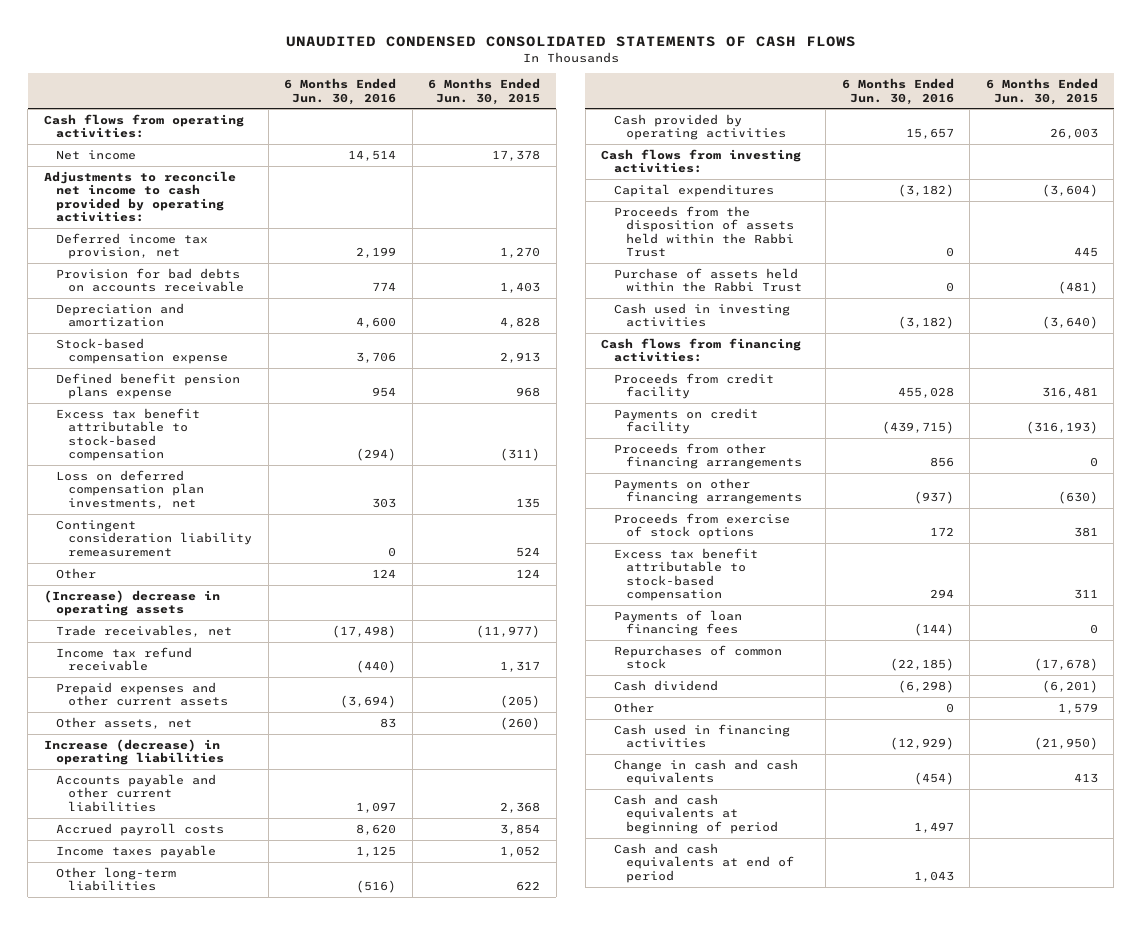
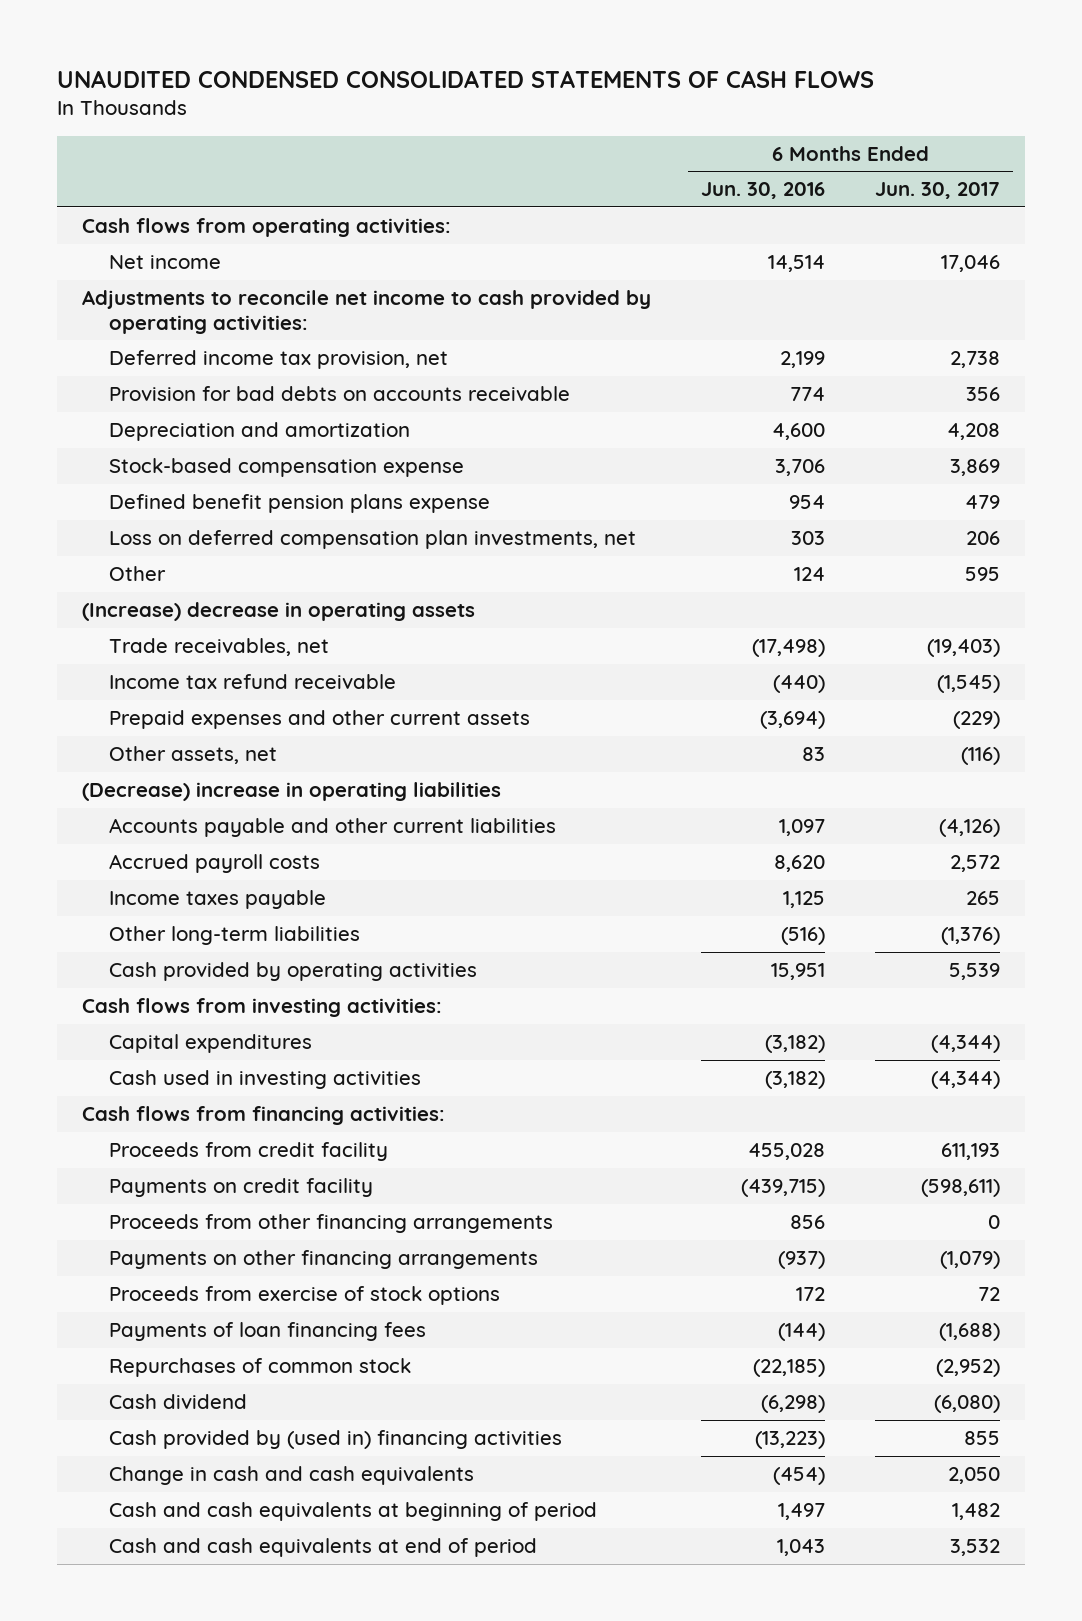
- | 6 Months Ended Jun. 30, 2016 | 6 Months Ended Jun. 30, 2015
+ | 6 Months Ended Jun. 30, 2016 | 6 Months Ended Jun. 30, 2017
- Excess tax benefit attributable to stock-based compensation | (294) | (311)
- Contingent consideration liability remeasurement | 0 | 524
- Increase (decrease) in operating liabilities
+ (Decrease) increase in operating liabilities
- Cash provided by operating activities | 15,657 | 26,003
+ Cash provided by operating activities | 15,951 | 5,539
- Proceeds from the disposition of assets held within the Rabbi Trust | 0 | 445
- Purchase of assets held within the Rabbi Trust | 0 | (481)
- Excess tax benefit attributable to stock-based compensation | 294 | 311
- Other | 0 | 1,579
- Cash used in financing activities | (12,929) | (21,950)
+ Cash provided by (used in) financing activities | (13,223) | 855

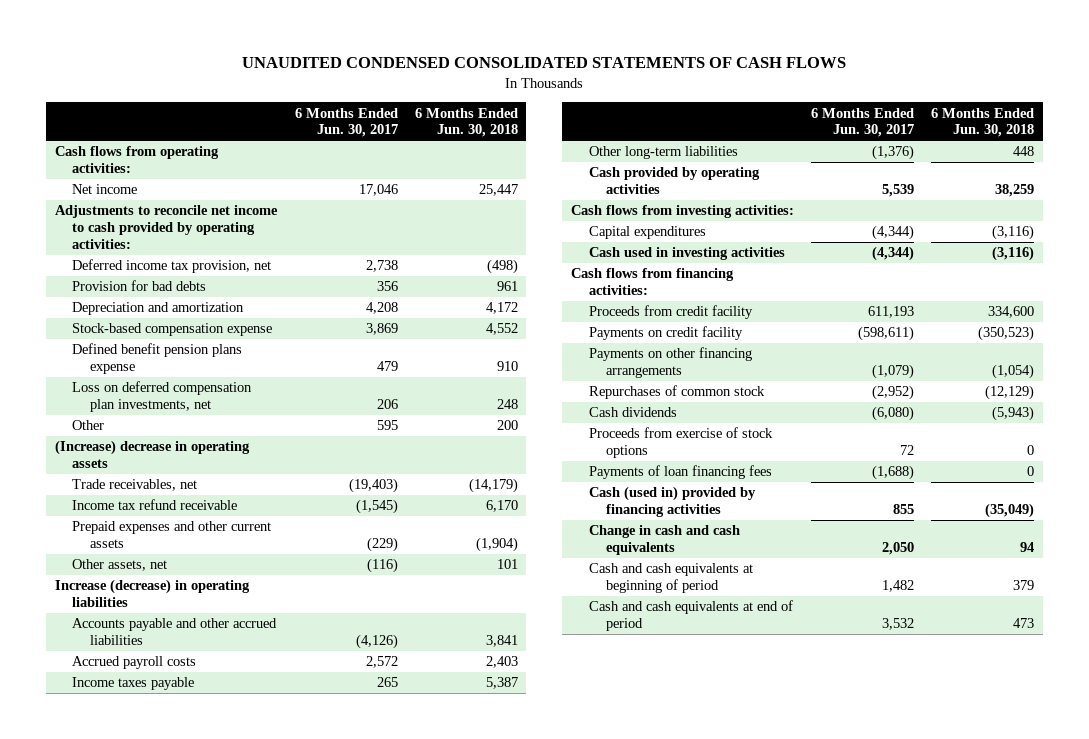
- | 6 Months Ended Jun. 30, 2016 | 6 Months Ended Jun. 30, 2017
+ | 6 Months Ended Jun. 30, 2017 | 6 Months Ended Jun. 30, 2018
- Provision for bad debts on accounts receivable | 774 | 356
+ Provision for bad debts | 356 | 961
- (Decrease) increase in operating liabilities
- Accounts payable and other current liabilities | 1,097 | (4,126)
+ Increase (decrease) in operating liabilities
+ Accounts payable and other accrued liabilities | (4,126) | 3,841
- Proceeds from other financing arrangements | 856 | 0
moved up: Repurchases of common stock | (2,952) | (12,129)
+ Cash dividends | (6,080) | (5,943)
- Cash dividend | (6,298) | (6,080)
- Cash provided by (used in) financing activities | (13,223) | 855
+ Cash (used in) provided by financing activities | 855 | (35,049)

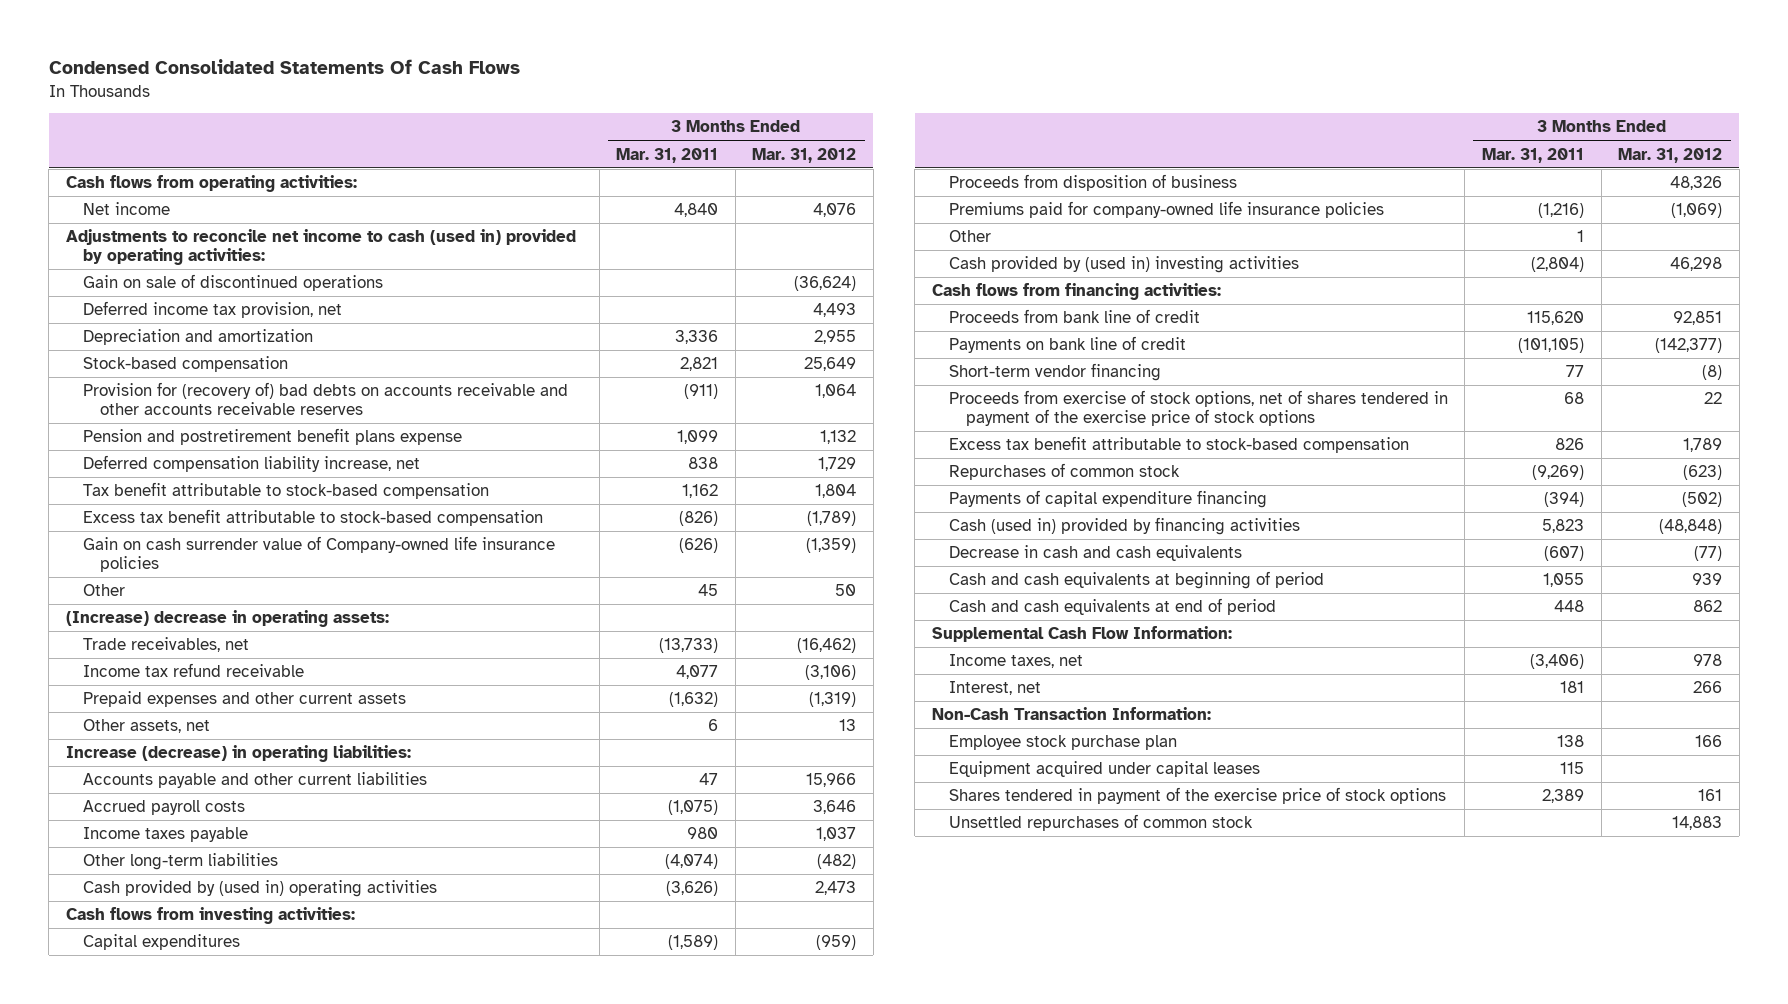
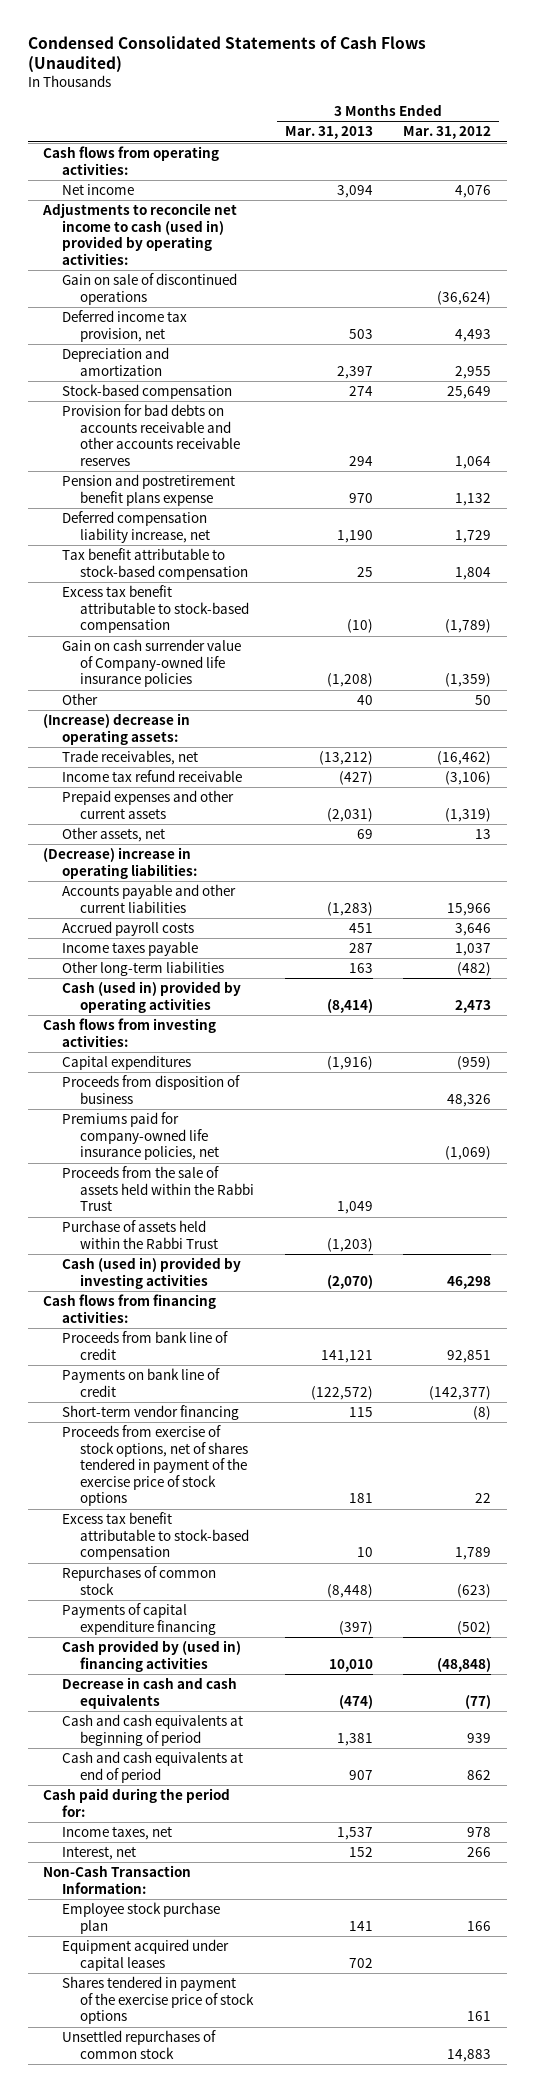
- Condensed Consolidated Statements Of Cash Flows
+ Condensed Consolidated Statements of Cash Flows (Unaudited)
- | 3 Months Ended Mar. 31, 2011 | 3 Months Ended Mar. 31, 2012
+ | 3 Months Ended Mar. 31, 2013 | 3 Months Ended Mar. 31, 2012
- Provision for (recovery of) bad debts on accounts receivable and other accounts receivable reserves | (911) | 1,064
+ Provision for bad debts on accounts receivable and other accounts receivable reserves | 294 | 1,064
- Increase (decrease) in operating liabilities:
+ (Decrease) increase in operating liabilities:
- Cash provided by (used in) operating activities | (3,626) | 2,473
+ Cash (used in) provided by operating activities | (8,414) | 2,473
- Premiums paid for company-owned life insurance policies | (1,216) | (1,069)
- Other | 1 |
- Cash provided by (used in) investing activities | (2,804) | 46,298
+ Premiums paid for company-owned life insurance policies, net | | (1,069)
+ Proceeds from the sale of assets held within the Rabbi Trust | 1,049 |
+ Purchase of assets held within the Rabbi Trust | (1,203) |
+ Cash (used in) provided by investing activities | (2,070) | 46,298
- Cash (used in) provided by financing activities | 5,823 | (48,848)
+ Cash provided by (used in) financing activities | 10,010 | (48,848)
- Supplemental Cash Flow Information:
+ Cash paid during the period for:

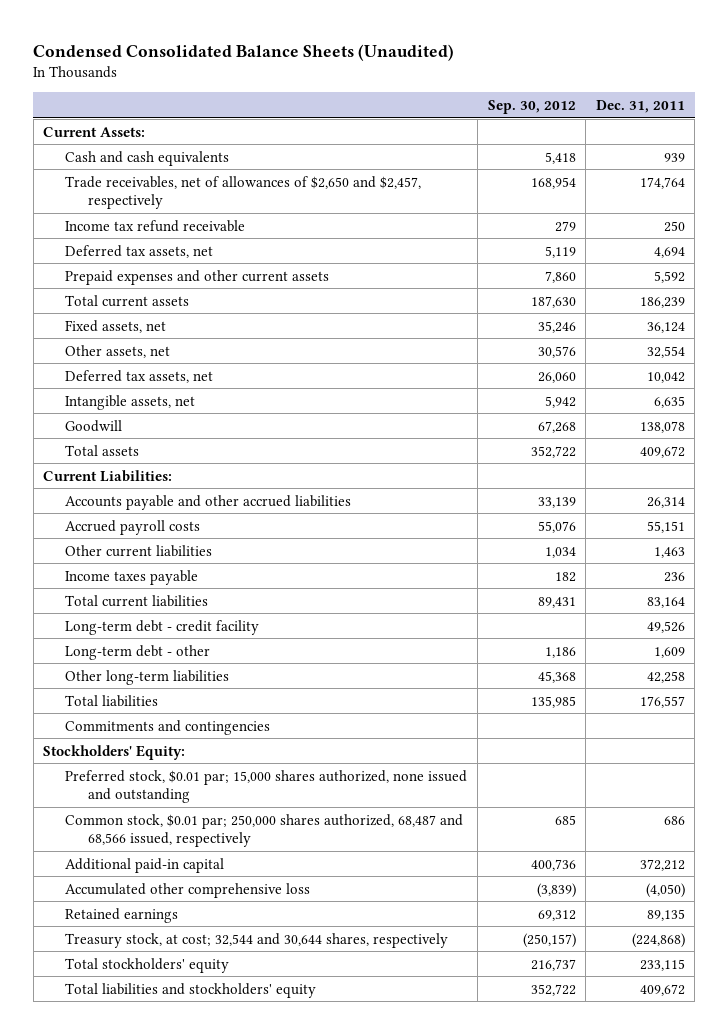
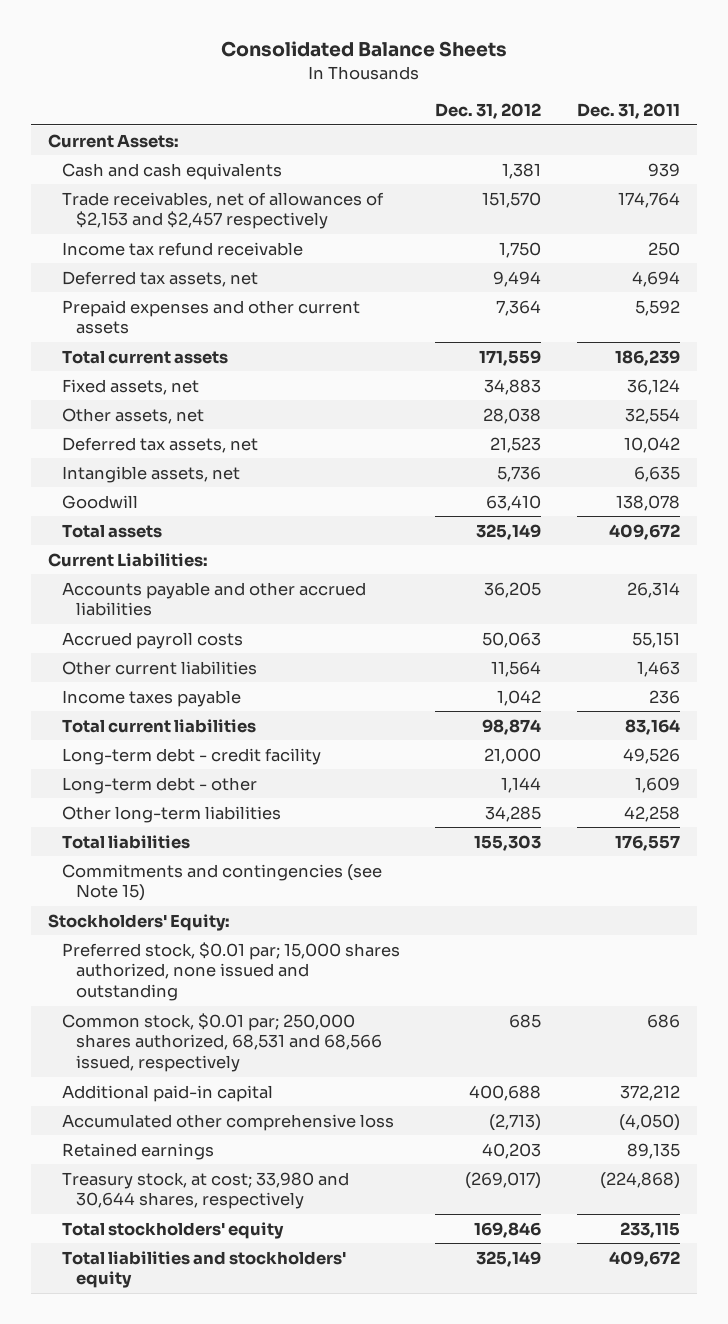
- Condensed Consolidated Balance Sheets (Unaudited)
+ Consolidated Balance Sheets
- | Sep. 30, 2012 | Dec. 31, 2011
+ | Dec. 31, 2012 | Dec. 31, 2011
- Trade receivables, net of allowances of $2,650 and $2,457, respectively | 168,954 | 174,764
+ Trade receivables, net of allowances of $2,153 and $2,457 respectively | 151,570 | 174,764
- Commitments and contingencies
+ Commitments and contingencies (see Note 15)
- Common stock, $0.01 par; 250,000 shares authorized, 68,487 and 68,566 issued, respectively | 685 | 686
+ Common stock, $0.01 par; 250,000 shares authorized, 68,531 and 68,566 issued, respectively | 685 | 686
- Treasury stock, at cost; 32,544 and 30,644 shares, respectively | (250,157) | (224,868)
+ Treasury stock, at cost; 33,980 and 30,644 shares, respectively | (269,017) | (224,868)

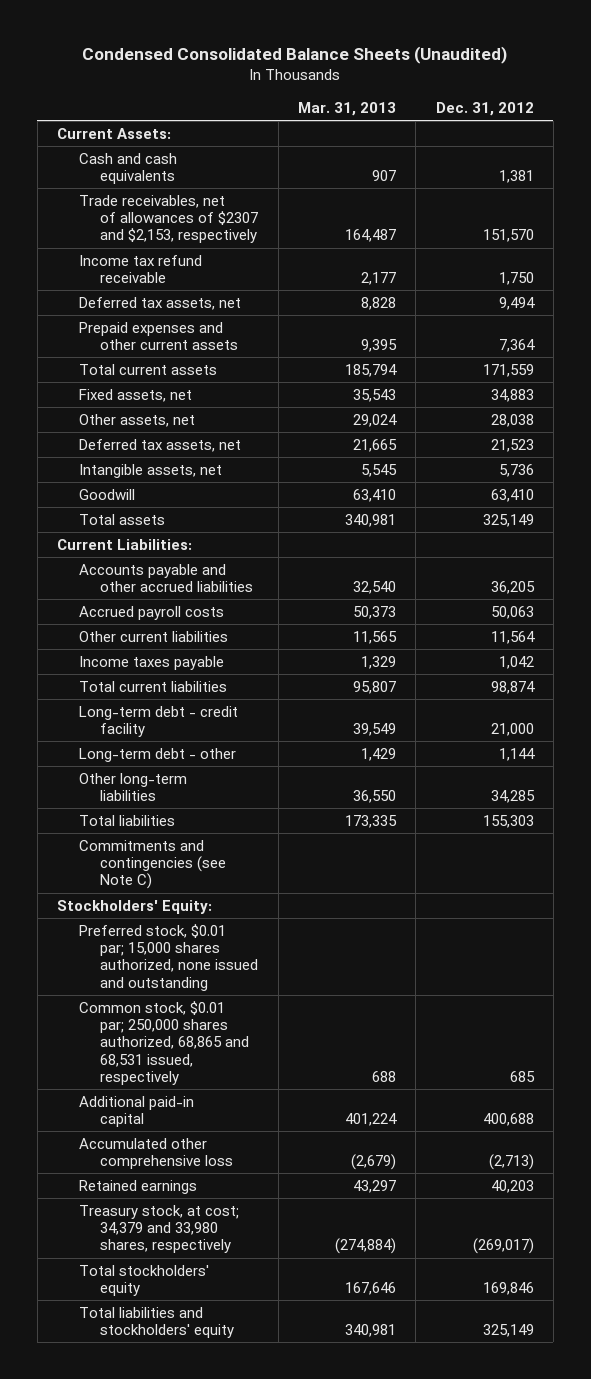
- Consolidated Balance Sheets
+ Condensed Consolidated Balance Sheets (Unaudited)
- | Dec. 31, 2012 | Dec. 31, 2011
+ | Mar. 31, 2013 | Dec. 31, 2012
- Trade receivables, net of allowances of $2,153 and $2,457 respectively | 151,570 | 174,764
+ Trade receivables, net of allowances of $2307 and $2,153, respectively | 164,487 | 151,570
- Commitments and contingencies (see Note 15)
+ Commitments and contingencies (see Note C)
- Common stock, $0.01 par; 250,000 shares authorized, 68,531 and 68,566 issued, respectively | 685 | 686
+ Common stock, $0.01 par; 250,000 shares authorized, 68,865 and 68,531 issued, respectively | 688 | 685
- Treasury stock, at cost; 33,980 and 30,644 shares, respectively | (269,017) | (224,868)
+ Treasury stock, at cost; 34,379 and 33,980 shares, respectively | (274,884) | (269,017)

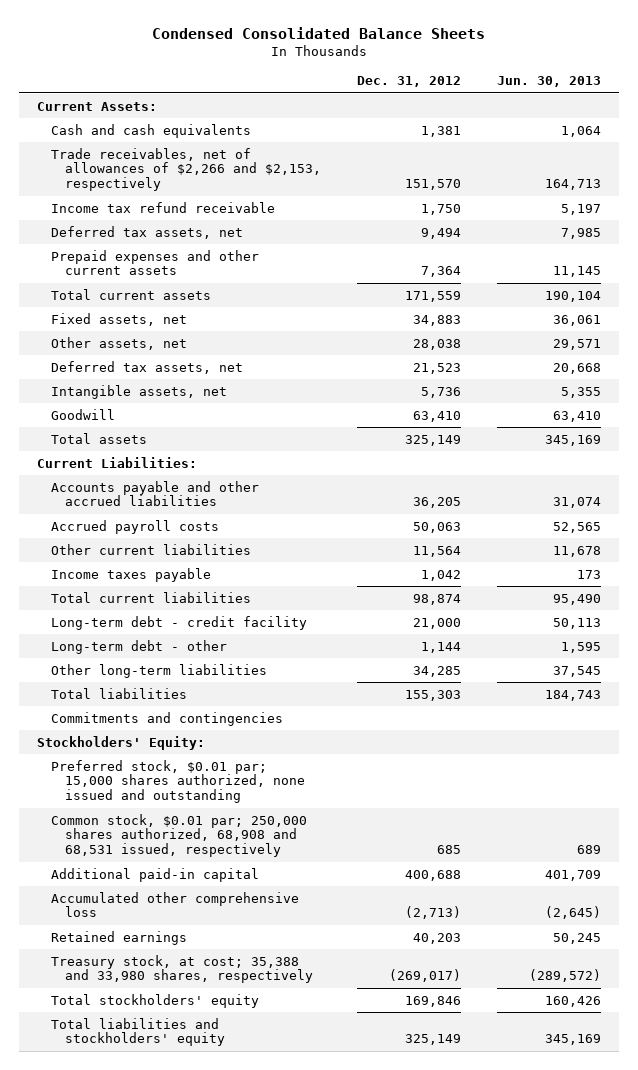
- Condensed Consolidated Balance Sheets (Unaudited)
+ Condensed Consolidated Balance Sheets
- | Mar. 31, 2013 | Dec. 31, 2012
+ | Dec. 31, 2012 | Jun. 30, 2013
- Trade receivables, net of allowances of $2307 and $2,153, respectively | 164,487 | 151,570
+ Trade receivables, net of allowances of $2,266 and $2,153, respectively | 151,570 | 164,713
- Commitments and contingencies (see Note C)
+ Commitments and contingencies
- Common stock, $0.01 par; 250,000 shares authorized, 68,865 and 68,531 issued, respectively | 688 | 685
+ Common stock, $0.01 par; 250,000 shares authorized, 68,908 and 68,531 issued, respectively | 685 | 689
- Treasury stock, at cost; 34,379 and 33,980 shares, respectively | (274,884) | (269,017)
+ Treasury stock, at cost; 35,388 and 33,980 shares, respectively | (269,017) | (289,572)

